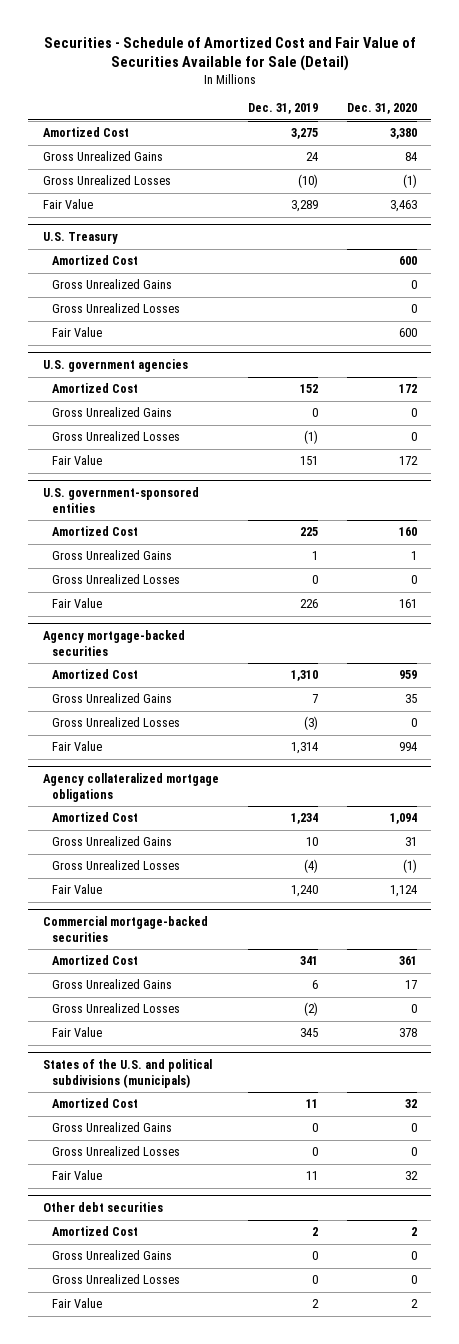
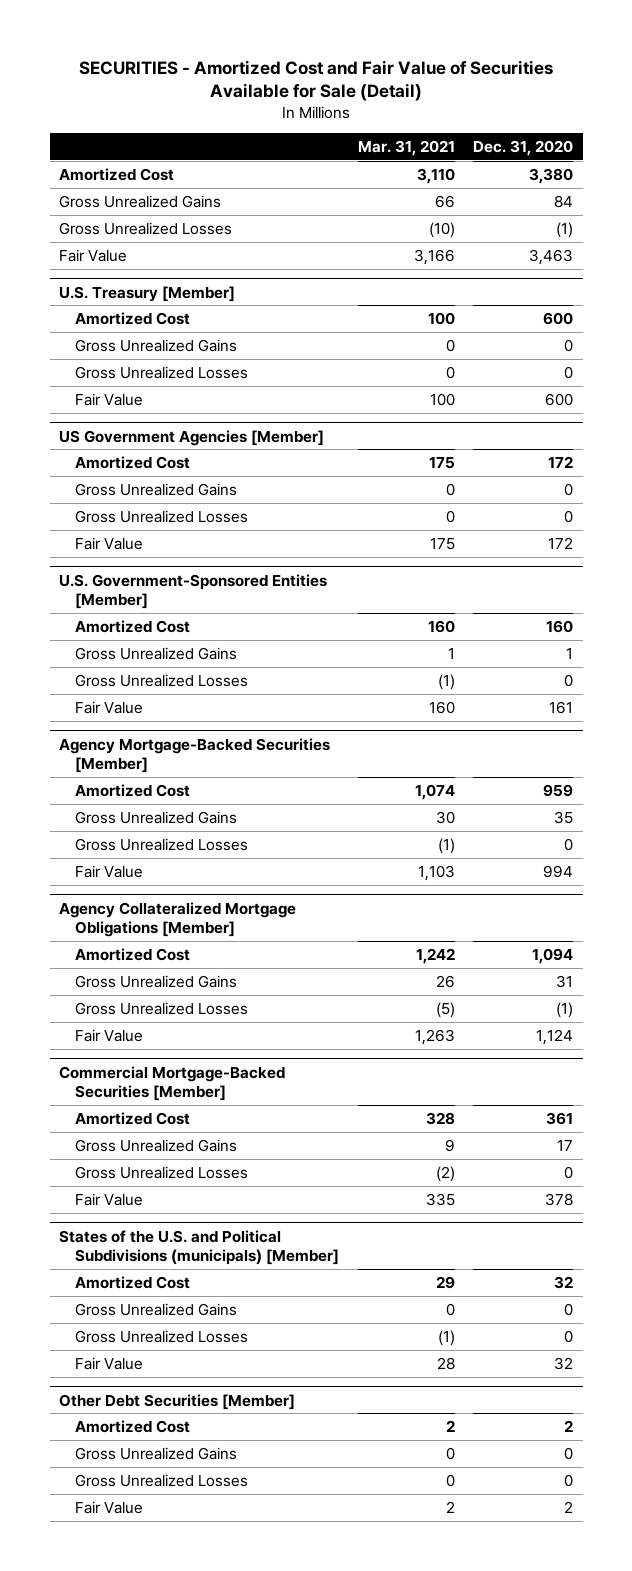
- Securities - Schedule of Amortized Cost and Fair Value of Securities Available for Sale (Detail)
+ SECURITIES - Amortized Cost and Fair Value of Securities Available for Sale (Detail)
- | Dec. 31, 2019 | Dec. 31, 2020
+ | Mar. 31, 2021 | Dec. 31, 2020
- U.S. Treasury
+ U.S. Treasury [Member]
- U.S. government agencies
+ US Government Agencies [Member]
- U.S. government-sponsored entities
+ U.S. Government-Sponsored Entities [Member]
- Agency mortgage-backed securities
+ Agency Mortgage-Backed Securities [Member]
- Agency collateralized mortgage obligations
+ Agency Collateralized Mortgage Obligations [Member]
- Commercial mortgage-backed securities
+ Commercial Mortgage-Backed Securities [Member]
- States of the U.S. and political subdivisions (municipals)
+ States of the U.S. and Political Subdivisions (municipals) [Member]
- Other debt securities
+ Other Debt Securities [Member]

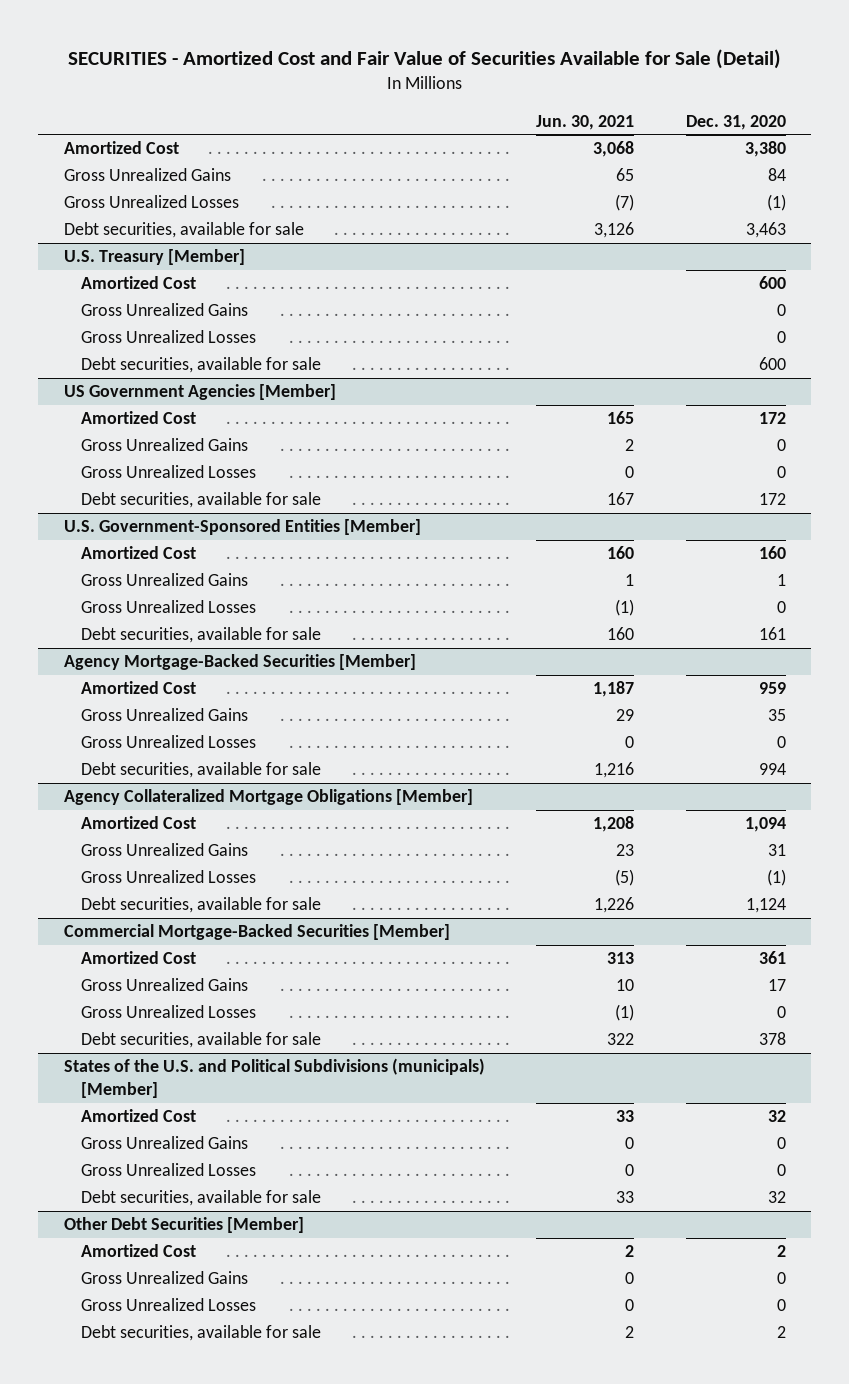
- | Mar. 31, 2021 | Dec. 31, 2020
+ | Jun. 30, 2021 | Dec. 31, 2020
- Fair Value | 3,166 | 3,463
+ Debt securities, available for sale | 3,126 | 3,463
@ U.S. Treasury [Member]
- Fair Value | 100 | 600
+ Debt securities, available for sale | | 600
@ US Government Agencies [Member]
- Fair Value | 175 | 172
+ Debt securities, available for sale | 167 | 172
@ U.S. Government-Sponsored Entities [Member]
- Fair Value | 160 | 161
+ Debt securities, available for sale | 160 | 161
@ Agency Mortgage-Backed Securities [Member]
- Fair Value | 1,103 | 994
+ Debt securities, available for sale | 1,216 | 994
@ Agency Collateralized Mortgage Obligations [Member]
- Fair Value | 1,263 | 1,124
+ Debt securities, available for sale | 1,226 | 1,124
@ Commercial Mortgage-Backed Securities [Member]
- Fair Value | 335 | 378
+ Debt securities, available for sale | 322 | 378
@ States of the U.S. and Political Subdivisions (municipals) [Member]
- Fair Value | 28 | 32
+ Debt securities, available for sale | 33 | 32
@ Other Debt Securities [Member]
- Fair Value | 2 | 2
+ Debt securities, available for sale | 2 | 2

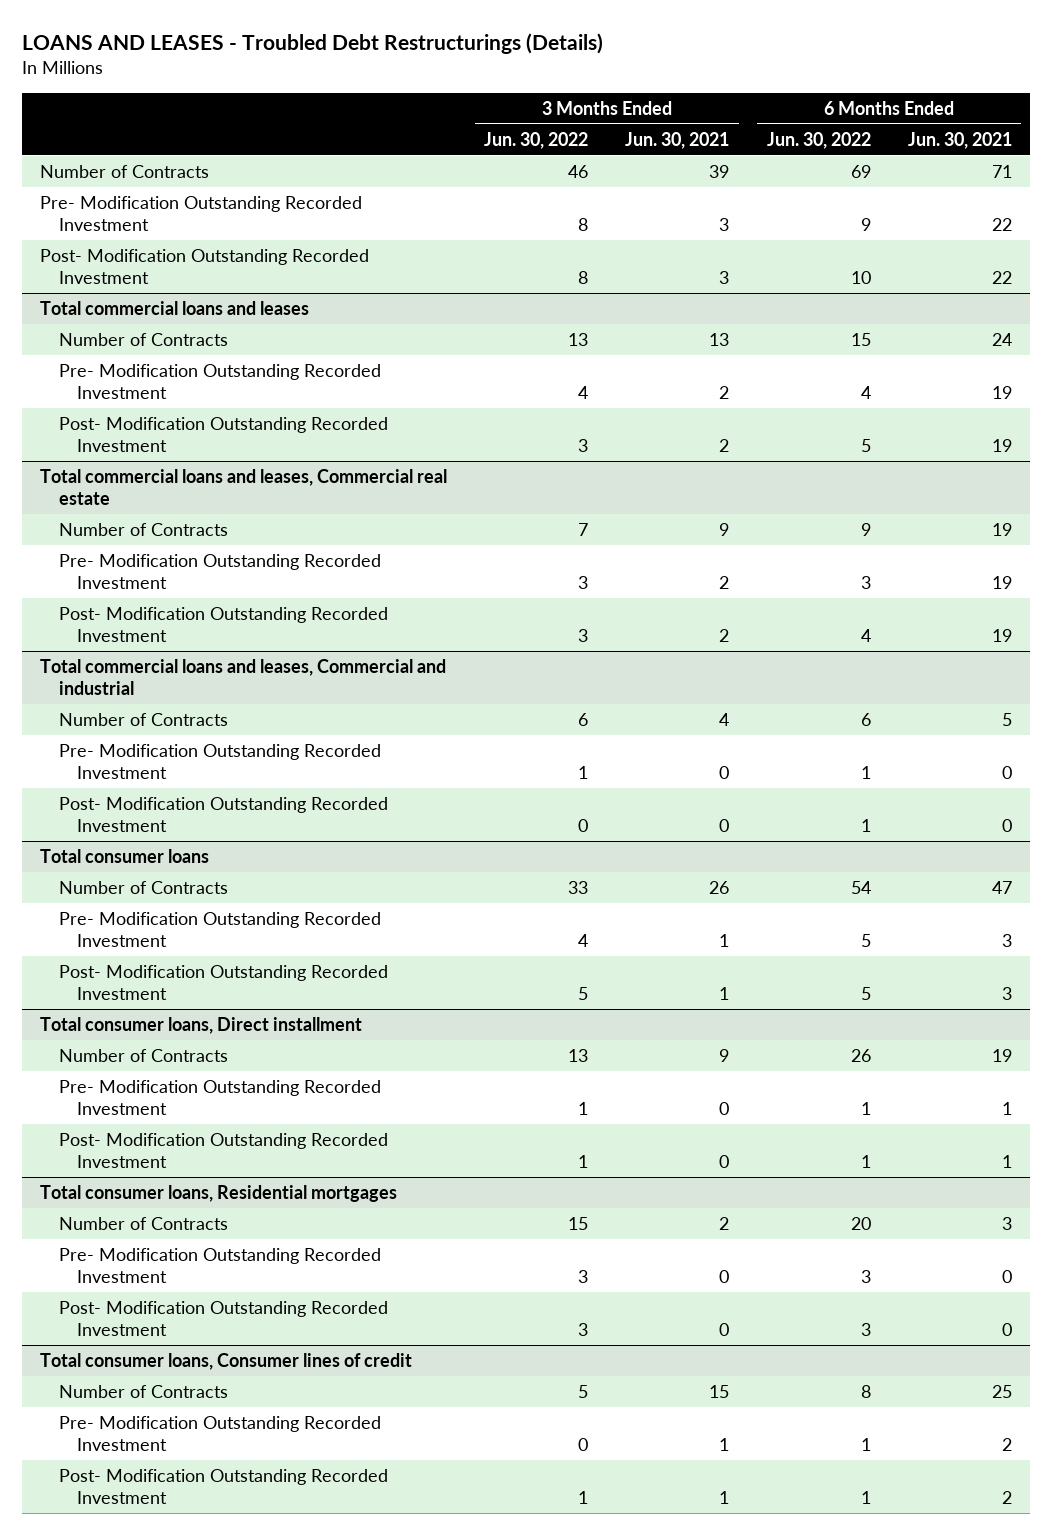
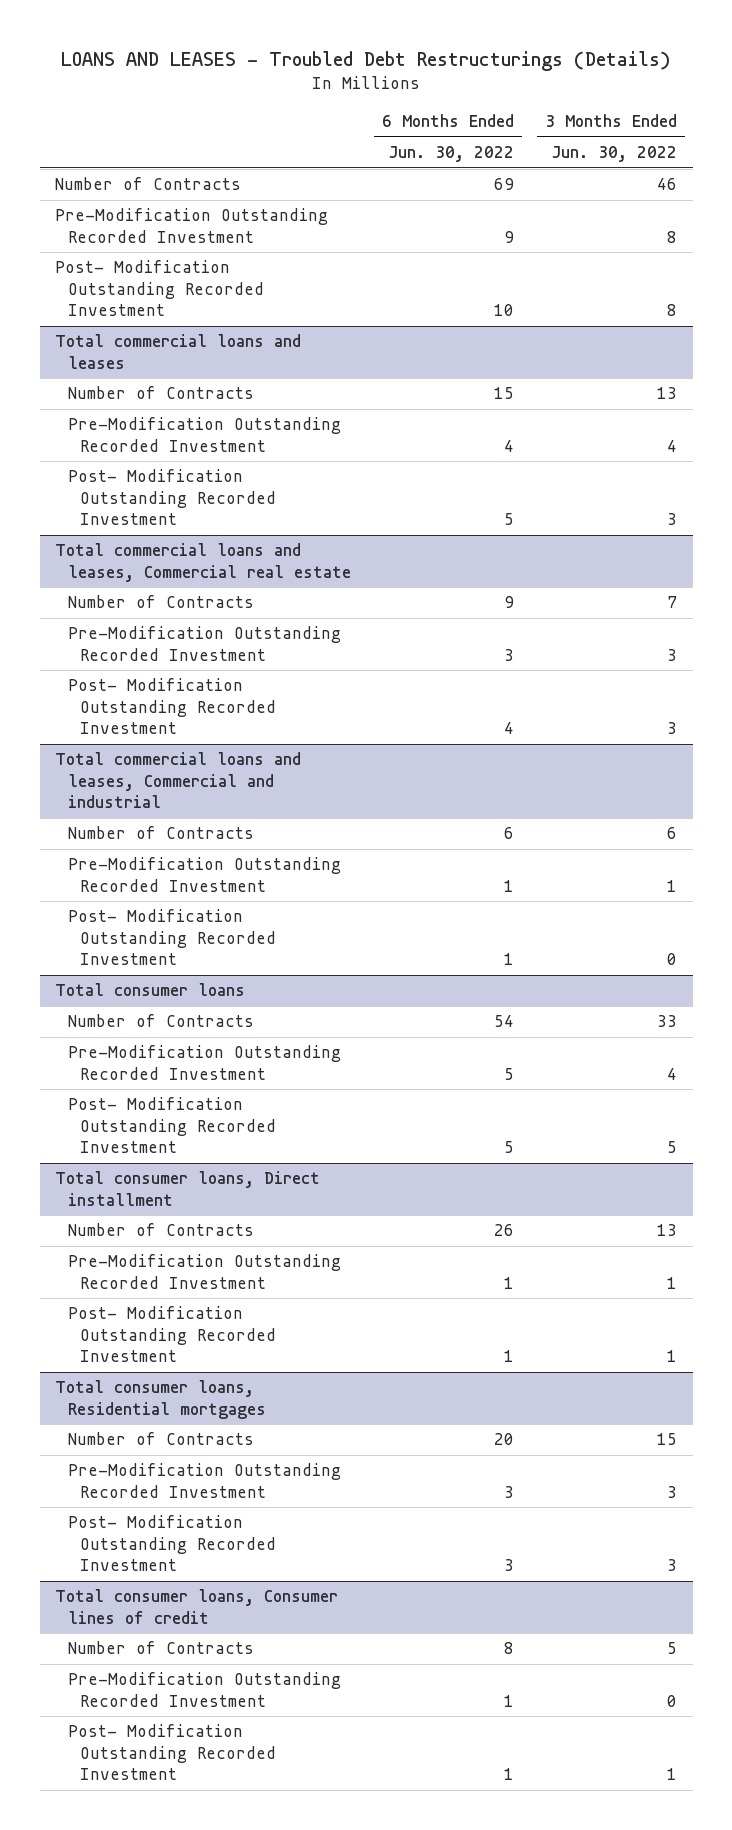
- | 3 Months Ended Jun. 30, 2022 | 3 Months Ended Jun. 30, 2021 | 6 Months Ended Jun. 30, 2022 | 6 Months Ended Jun. 30, 2021
+ | 6 Months Ended Jun. 30, 2022 | 3 Months Ended Jun. 30, 2022
- Pre- Modification Outstanding Recorded Investment | 8 | 3 | 9 | 22
+ Pre-Modification Outstanding Recorded Investment | 9 | 8
@ Total commercial loans and leases
- Pre- Modification Outstanding Recorded Investment | 4 | 2 | 4 | 19
+ Pre-Modification Outstanding Recorded Investment | 4 | 4
@ Total commercial loans and leases, Commercial real estate
- Pre- Modification Outstanding Recorded Investment | 3 | 2 | 3 | 19
+ Pre-Modification Outstanding Recorded Investment | 3 | 3
@ Total commercial loans and leases, Commercial and industrial
- Pre- Modification Outstanding Recorded Investment | 1 | 0 | 1 | 0
+ Pre-Modification Outstanding Recorded Investment | 1 | 1
@ Total consumer loans
- Pre- Modification Outstanding Recorded Investment | 4 | 1 | 5 | 3
+ Pre-Modification Outstanding Recorded Investment | 5 | 4
@ Total consumer loans, Direct installment
- Pre- Modification Outstanding Recorded Investment | 1 | 0 | 1 | 1
+ Pre-Modification Outstanding Recorded Investment | 1 | 1
@ Total consumer loans, Residential mortgages
- Pre- Modification Outstanding Recorded Investment | 3 | 0 | 3 | 0
+ Pre-Modification Outstanding Recorded Investment | 3 | 3
@ Total consumer loans, Consumer lines of credit
- Pre- Modification Outstanding Recorded Investment | 0 | 1 | 1 | 2
+ Pre-Modification Outstanding Recorded Investment | 1 | 0

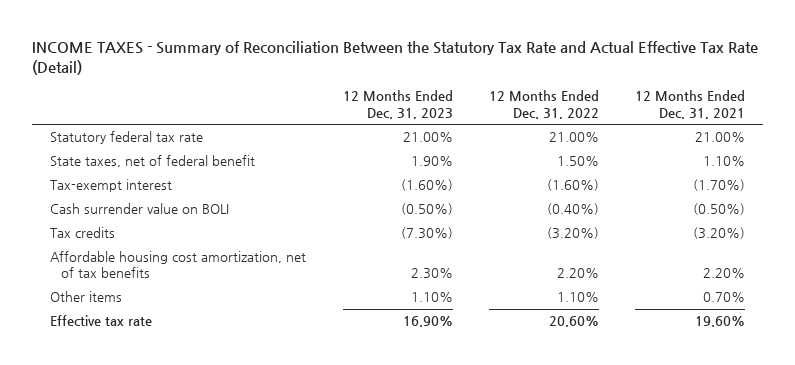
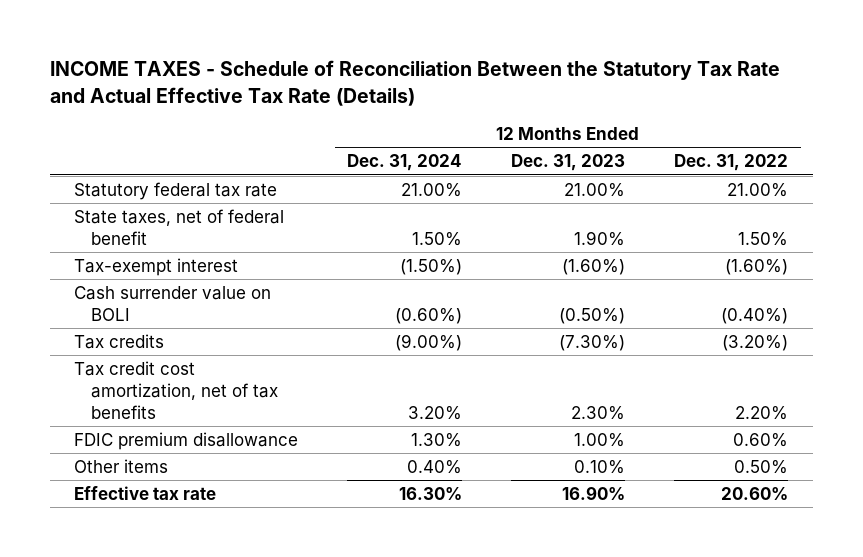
- INCOME TAXES - Summary of Reconciliation Between the Statutory Tax Rate and Actual Effective Tax Rate (Detail)
+ INCOME TAXES - Schedule of Reconciliation Between the Statutory Tax Rate and Actual Effective Tax Rate (Details)
- | 12 Months Ended Dec. 31, 2023 | 12 Months Ended Dec. 31, 2022 | 12 Months Ended Dec. 31, 2021
+ | 12 Months Ended Dec. 31, 2024 | 12 Months Ended Dec. 31, 2023 | 12 Months Ended Dec. 31, 2022
- Affordable housing cost amortization, net of tax benefits | 2.30% | 2.20% | 2.20%
- Other items | 1.10% | 1.10% | 0.70%
+ Tax credit cost amortization, net of tax benefits | 3.20% | 2.30% | 2.20%
+ FDIC premium disallowance | 1.30% | 1.00% | 0.60%
+ Other items | 0.40% | 0.10% | 0.50%

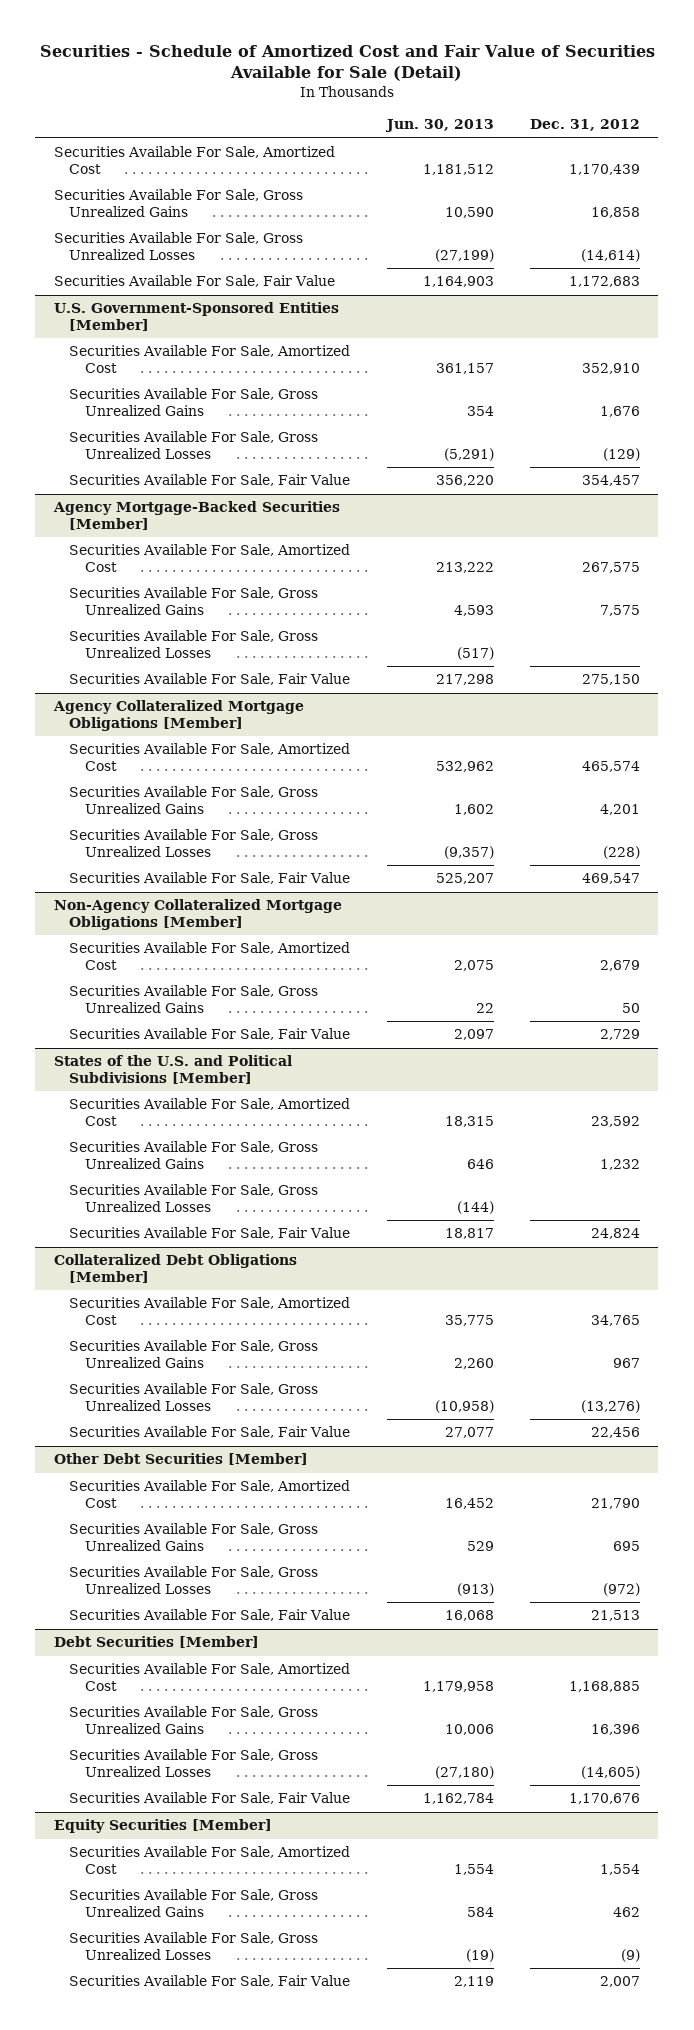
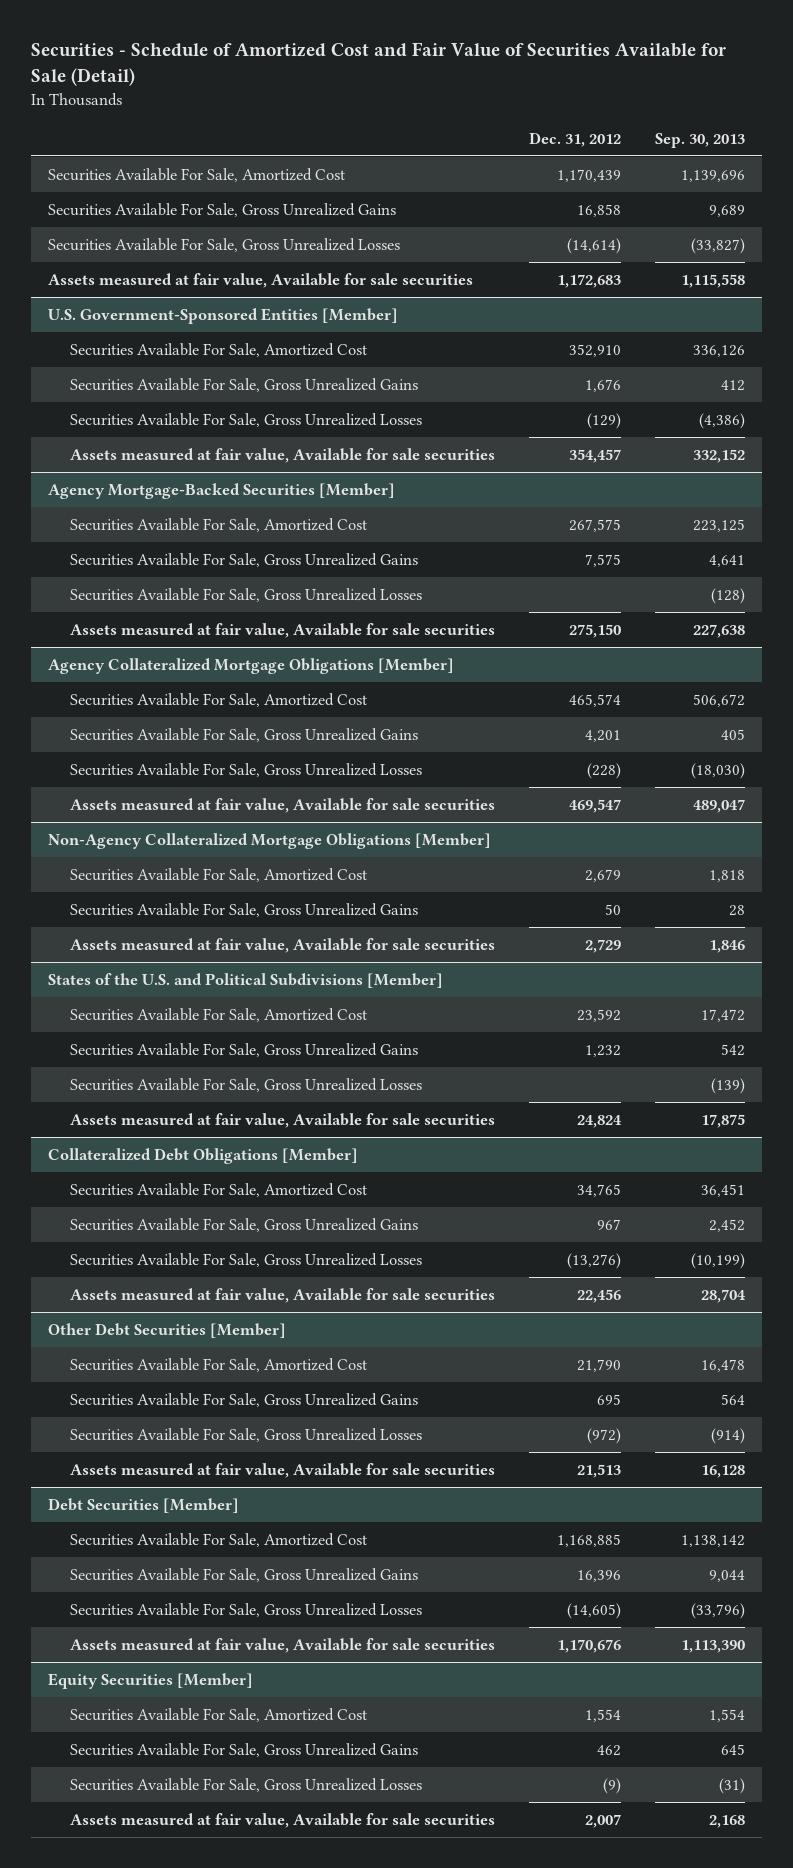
- | Jun. 30, 2013 | Dec. 31, 2012
+ | Dec. 31, 2012 | Sep. 30, 2013
- Securities Available For Sale, Fair Value | 1,164,903 | 1,172,683
+ Assets measured at fair value, Available for sale securities | 1,172,683 | 1,115,558
@ U.S. Government-Sponsored Entities [Member]
- Securities Available For Sale, Fair Value | 356,220 | 354,457
+ Assets measured at fair value, Available for sale securities | 354,457 | 332,152
@ Agency Mortgage-Backed Securities [Member]
- Securities Available For Sale, Fair Value | 217,298 | 275,150
+ Assets measured at fair value, Available for sale securities | 275,150 | 227,638
@ Agency Collateralized Mortgage Obligations [Member]
- Securities Available For Sale, Fair Value | 525,207 | 469,547
+ Assets measured at fair value, Available for sale securities | 469,547 | 489,047
@ Non-Agency Collateralized Mortgage Obligations [Member]
- Securities Available For Sale, Fair Value | 2,097 | 2,729
+ Assets measured at fair value, Available for sale securities | 2,729 | 1,846
@ States of the U.S. and Political Subdivisions [Member]
- Securities Available For Sale, Fair Value | 18,817 | 24,824
+ Assets measured at fair value, Available for sale securities | 24,824 | 17,875
@ Collateralized Debt Obligations [Member]
- Securities Available For Sale, Fair Value | 27,077 | 22,456
+ Assets measured at fair value, Available for sale securities | 22,456 | 28,704
@ Other Debt Securities [Member]
- Securities Available For Sale, Fair Value | 16,068 | 21,513
+ Assets measured at fair value, Available for sale securities | 21,513 | 16,128
@ Debt Securities [Member]
- Securities Available For Sale, Fair Value | 1,162,784 | 1,170,676
+ Assets measured at fair value, Available for sale securities | 1,170,676 | 1,113,390
@ Equity Securities [Member]
- Securities Available For Sale, Fair Value | 2,119 | 2,007
+ Assets measured at fair value, Available for sale securities | 2,007 | 2,168

